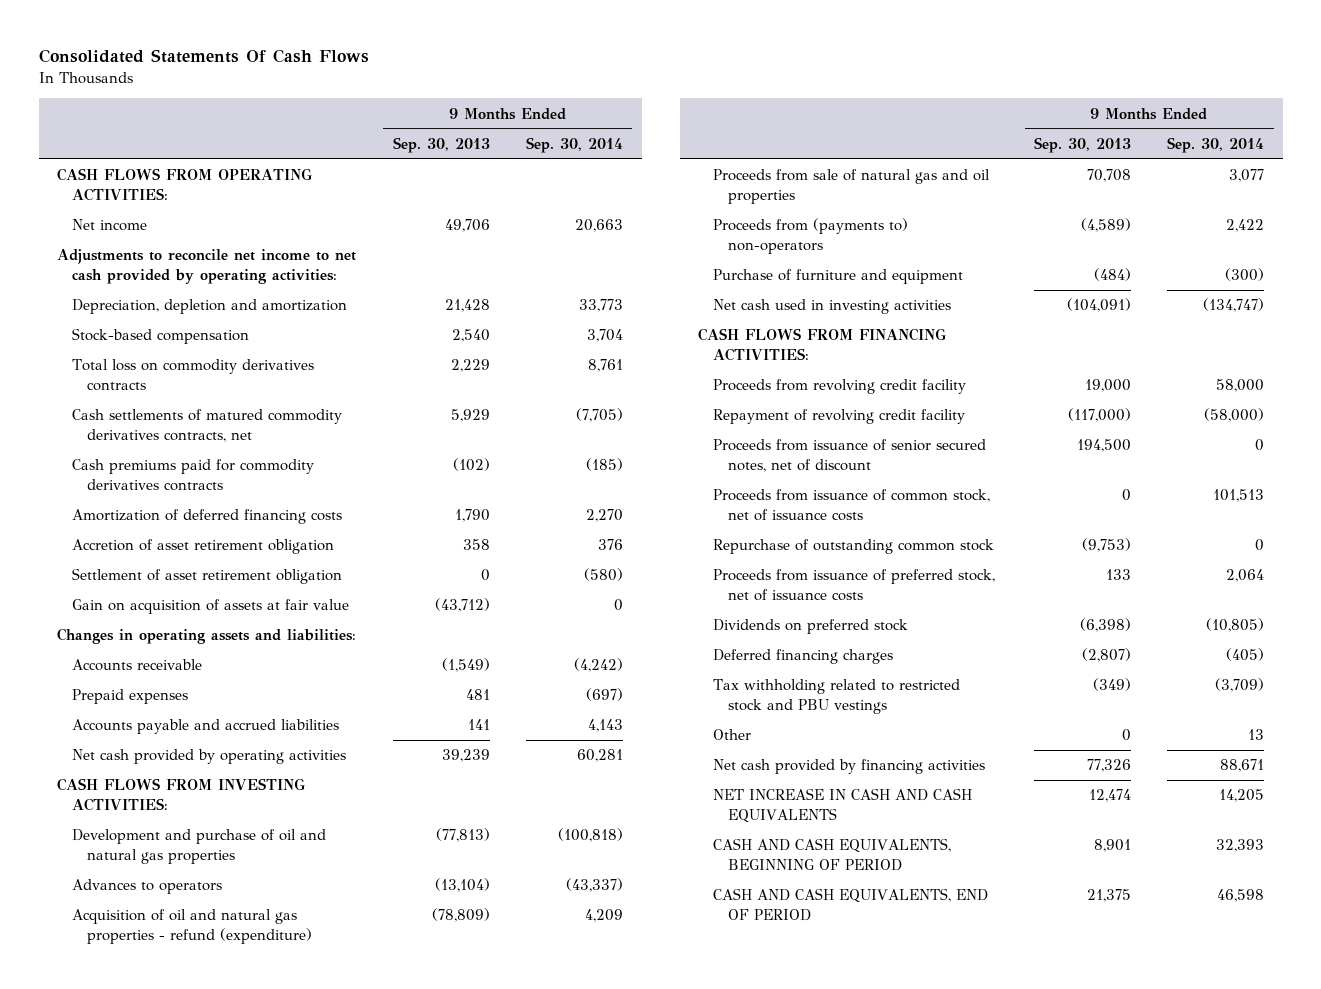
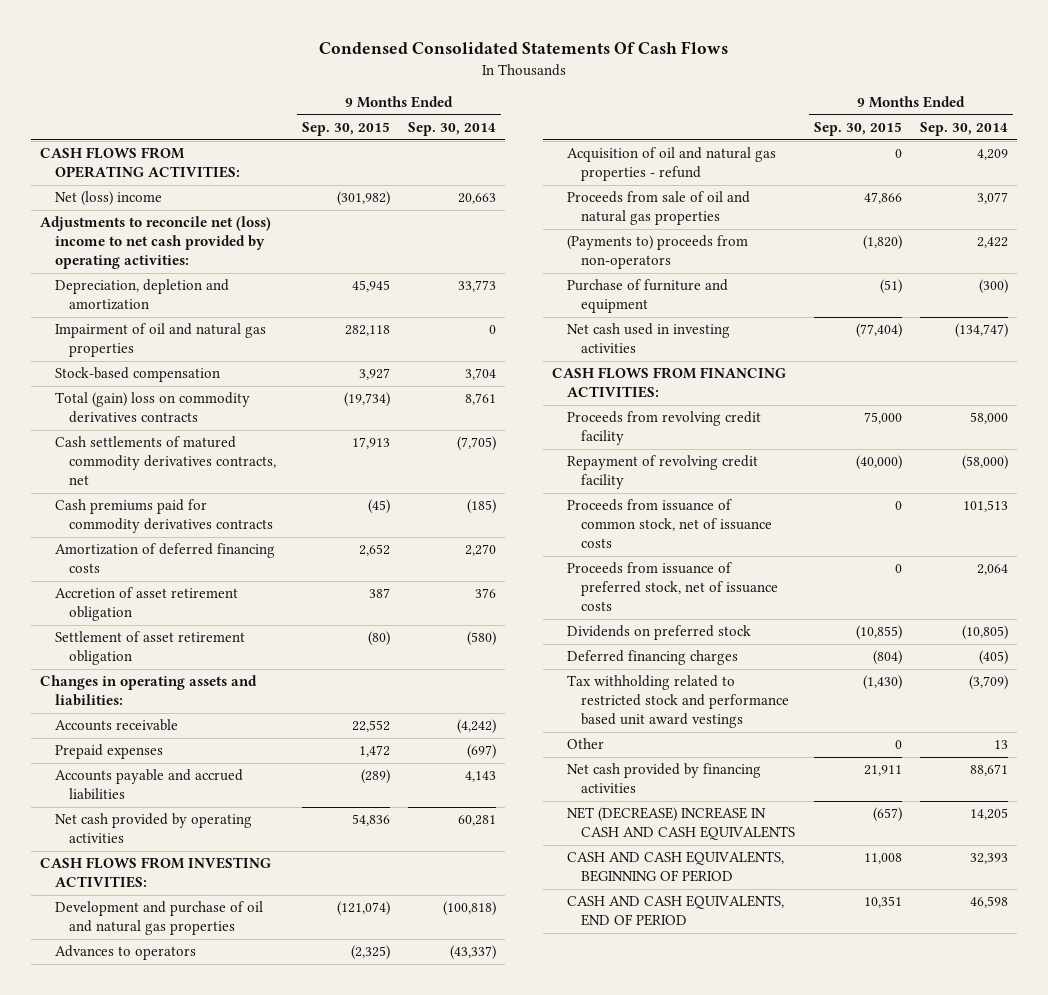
- Consolidated Statements Of Cash Flows
+ Condensed Consolidated Statements Of Cash Flows
- | 9 Months Ended Sep. 30, 2013 | 9 Months Ended Sep. 30, 2014
+ | 9 Months Ended Sep. 30, 2015 | 9 Months Ended Sep. 30, 2014
- Net income | 49,706 | 20,663
- Adjustments to reconcile net income to net cash provided by operating activities:
+ Net (loss) income | (301,982) | 20,663
+ Adjustments to reconcile net (loss) income to net cash provided by operating activities:
+ Impairment of oil and natural gas properties | 282,118 | 0
- Total loss on commodity derivatives contracts | 2,229 | 8,761
+ Total (gain) loss on commodity derivatives contracts | (19,734) | 8,761
- Gain on acquisition of assets at fair value | (43,712) | 0
- Acquisition of oil and natural gas properties - refund (expenditure) | (78,809) | 4,209
- Proceeds from sale of natural gas and oil properties | 70,708 | 3,077
- Proceeds from (payments to) non-operators | (4,589) | 2,422
+ Acquisition of oil and natural gas properties - refund | 0 | 4,209
+ Proceeds from sale of oil and natural gas properties | 47,866 | 3,077
+ (Payments to) proceeds from non-operators | (1,820) | 2,422
- Proceeds from issuance of senior secured notes, net of discount | 194,500 | 0
- Repurchase of outstanding common stock | (9,753) | 0
- Tax withholding related to restricted stock and PBU vestings | (349) | (3,709)
+ Tax withholding related to restricted stock and performance based unit award vestings | (1,430) | (3,709)
- NET INCREASE IN CASH AND CASH EQUIVALENTS | 12,474 | 14,205
+ NET (DECREASE) INCREASE IN CASH AND CASH EQUIVALENTS | (657) | 14,205

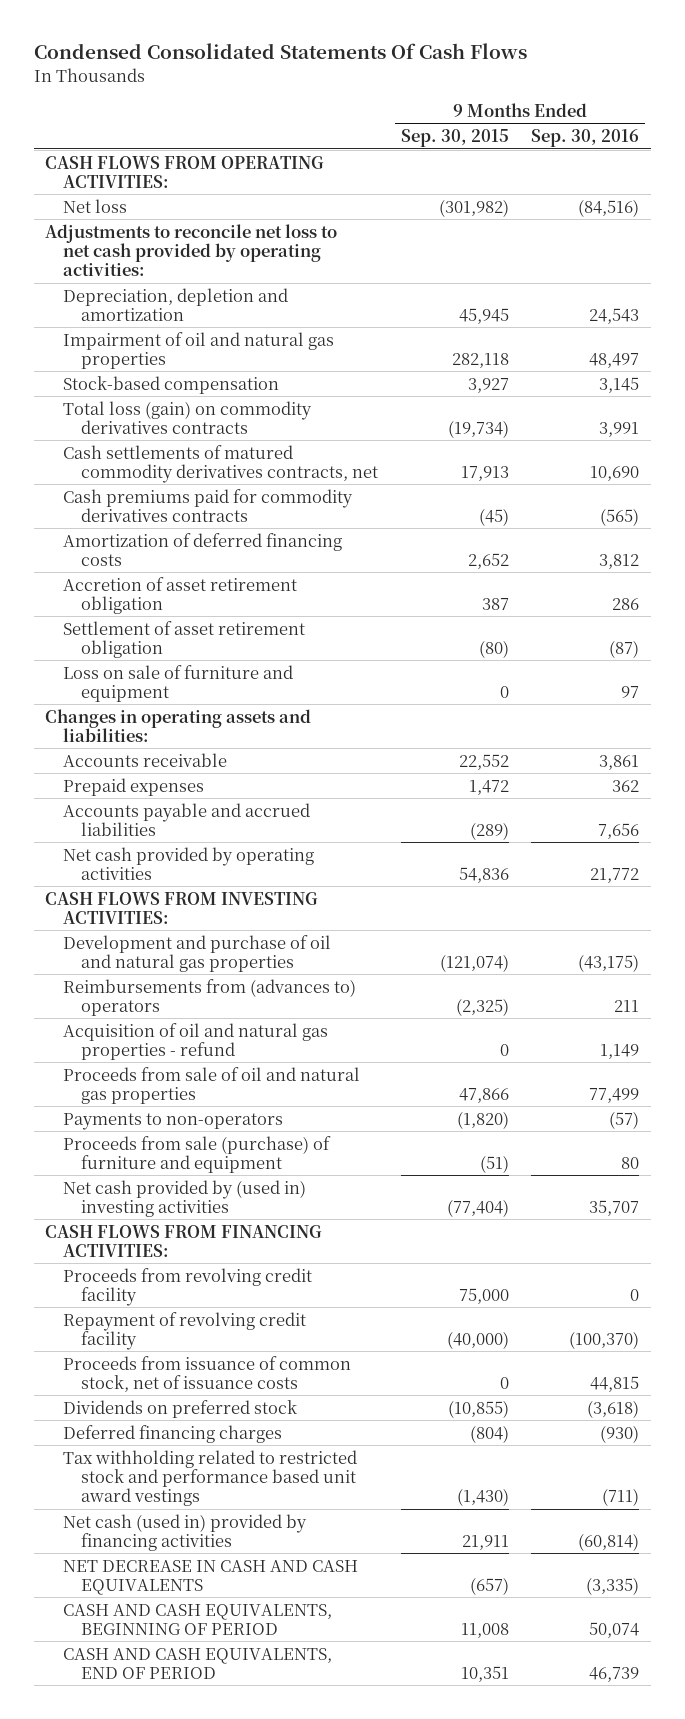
- | 9 Months Ended Sep. 30, 2015 | 9 Months Ended Sep. 30, 2014
+ | 9 Months Ended Sep. 30, 2015 | 9 Months Ended Sep. 30, 2016
- Net (loss) income | (301,982) | 20,663
- Adjustments to reconcile net (loss) income to net cash provided by operating activities:
+ Net loss | (301,982) | (84,516)
+ Adjustments to reconcile net loss to net cash provided by operating activities:
- Total (gain) loss on commodity derivatives contracts | (19,734) | 8,761
+ Total loss (gain) on commodity derivatives contracts | (19,734) | 3,991
+ Loss on sale of furniture and equipment | 0 | 97
- Advances to operators | (2,325) | (43,337)
+ Reimbursements from (advances to) operators | (2,325) | 211
- (Payments to) proceeds from non-operators | (1,820) | 2,422
- Purchase of furniture and equipment | (51) | (300)
- Net cash used in investing activities | (77,404) | (134,747)
+ Payments to non-operators | (1,820) | (57)
+ Proceeds from sale (purchase) of furniture and equipment | (51) | 80
+ Net cash provided by (used in) investing activities | (77,404) | 35,707
- Proceeds from issuance of preferred stock, net of issuance costs | 0 | 2,064
- Other | 0 | 13
- Net cash provided by financing activities | 21,911 | 88,671
- NET (DECREASE) INCREASE IN CASH AND CASH EQUIVALENTS | (657) | 14,205
+ Net cash (used in) provided by financing activities | 21,911 | (60,814)
+ NET DECREASE IN CASH AND CASH EQUIVALENTS | (657) | (3,335)

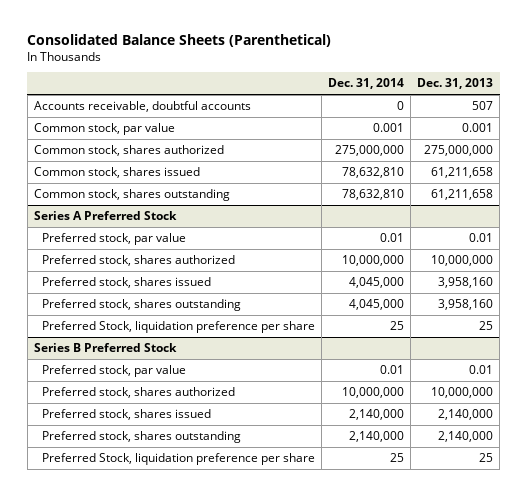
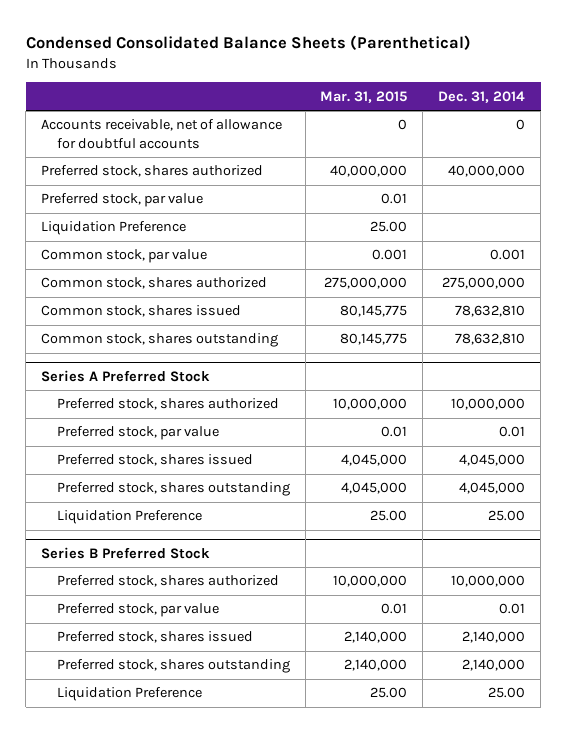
- Consolidated Balance Sheets (Parenthetical)
+ Condensed Consolidated Balance Sheets (Parenthetical)
- | Dec. 31, 2014 | Dec. 31, 2013
+ | Mar. 31, 2015 | Dec. 31, 2014
- Accounts receivable, doubtful accounts | 0 | 507
+ Accounts receivable, net of allowance for doubtful accounts | 0 | 0
+ Preferred stock, shares authorized | 40,000,000 | 40,000,000
+ Preferred stock, par value | 0.01 |
+ Liquidation Preference | 25.00 |
@ Series A Preferred Stock
moved down: Preferred stock, par value | 0.01 | 0.01
- Preferred Stock, liquidation preference per share | 25 | 25
+ Liquidation Preference | 25.00 | 25.00
@ Series B Preferred Stock
moved down: Preferred stock, par value | 0.01 | 0.01
- Preferred Stock, liquidation preference per share | 25 | 25
+ Liquidation Preference | 25.00 | 25.00

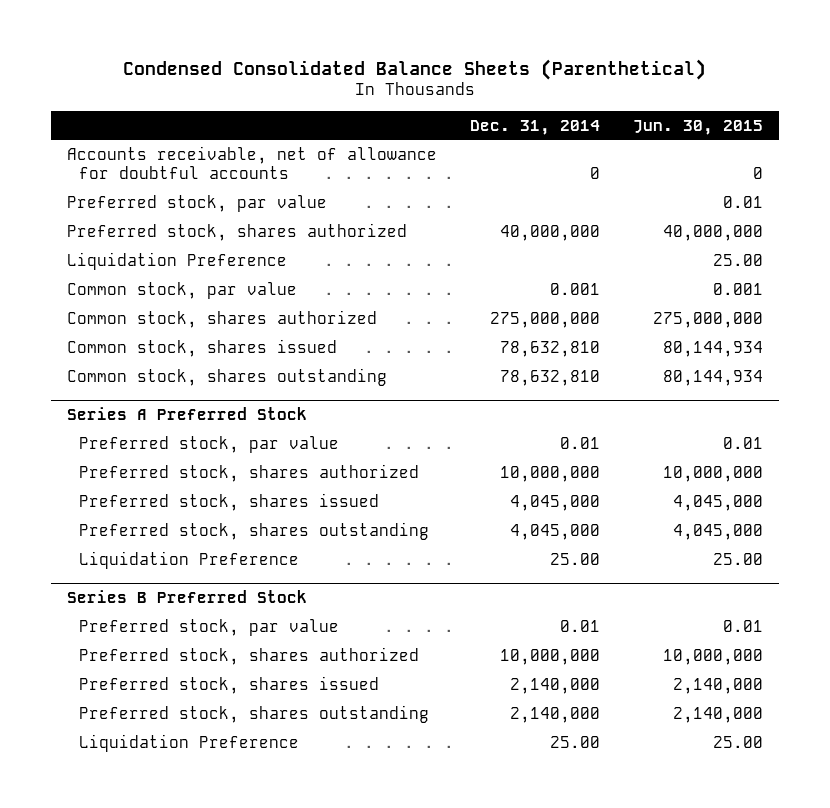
- | Mar. 31, 2015 | Dec. 31, 2014
+ | Dec. 31, 2014 | Jun. 30, 2015
moved down: Preferred stock, shares authorized | 40,000,000 | 40,000,000
@ Series A Preferred Stock
moved down: Preferred stock, shares authorized | 10,000,000 | 10,000,000
@ Series B Preferred Stock
moved down: Preferred stock, shares authorized | 10,000,000 | 10,000,000

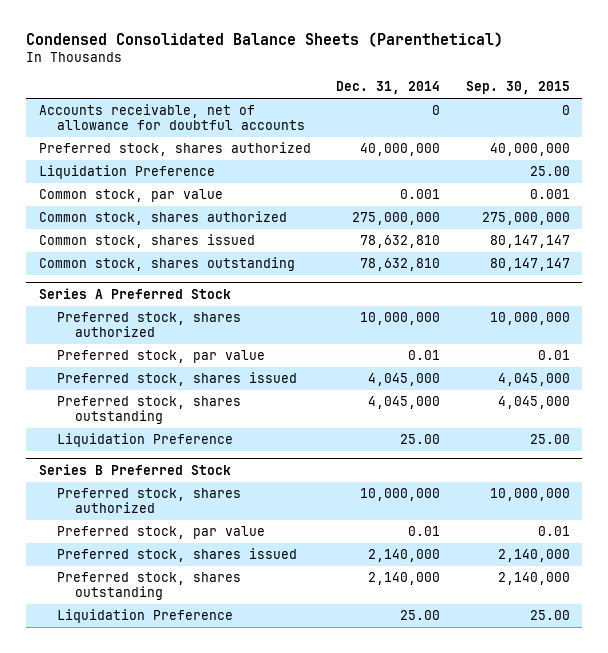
- | Dec. 31, 2014 | Jun. 30, 2015
+ | Dec. 31, 2014 | Sep. 30, 2015
- Preferred stock, par value | | 0.01
@ Series A Preferred Stock
moved down: Preferred stock, par value | 0.01 | 0.01
@ Series B Preferred Stock
moved down: Preferred stock, par value | 0.01 | 0.01

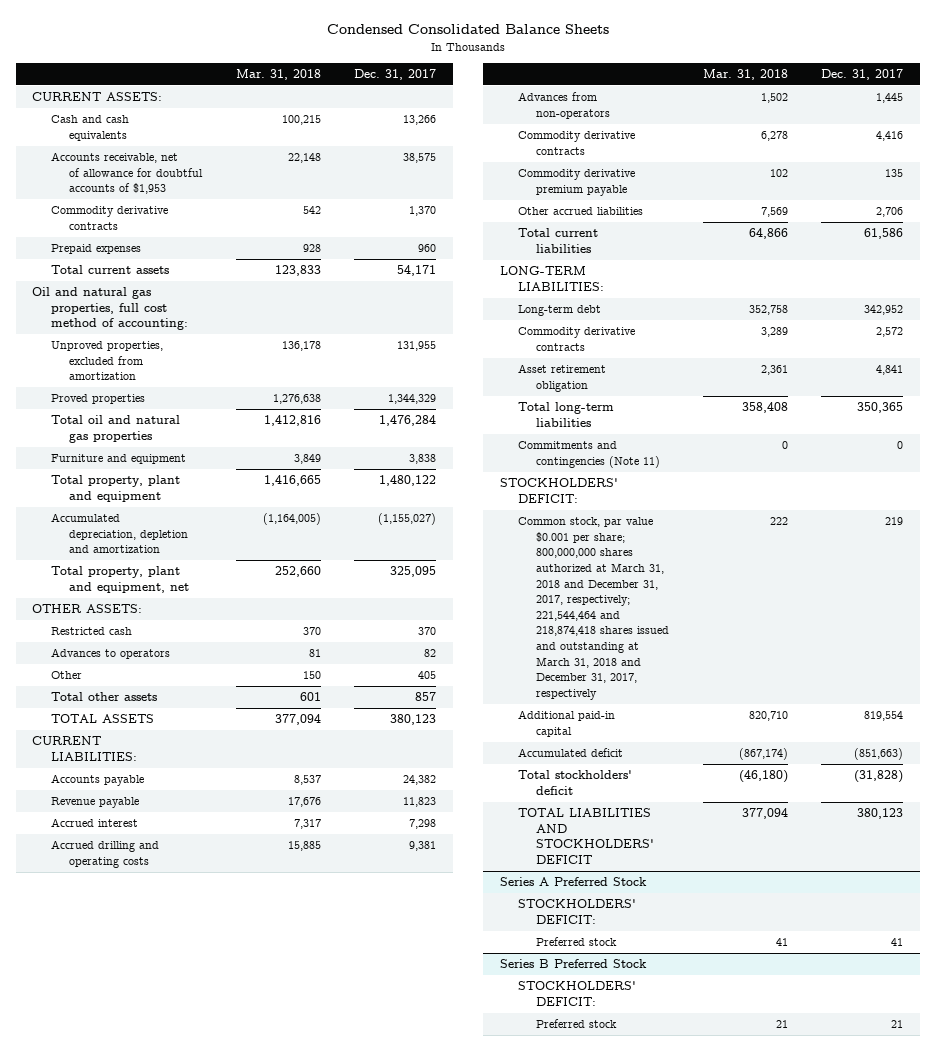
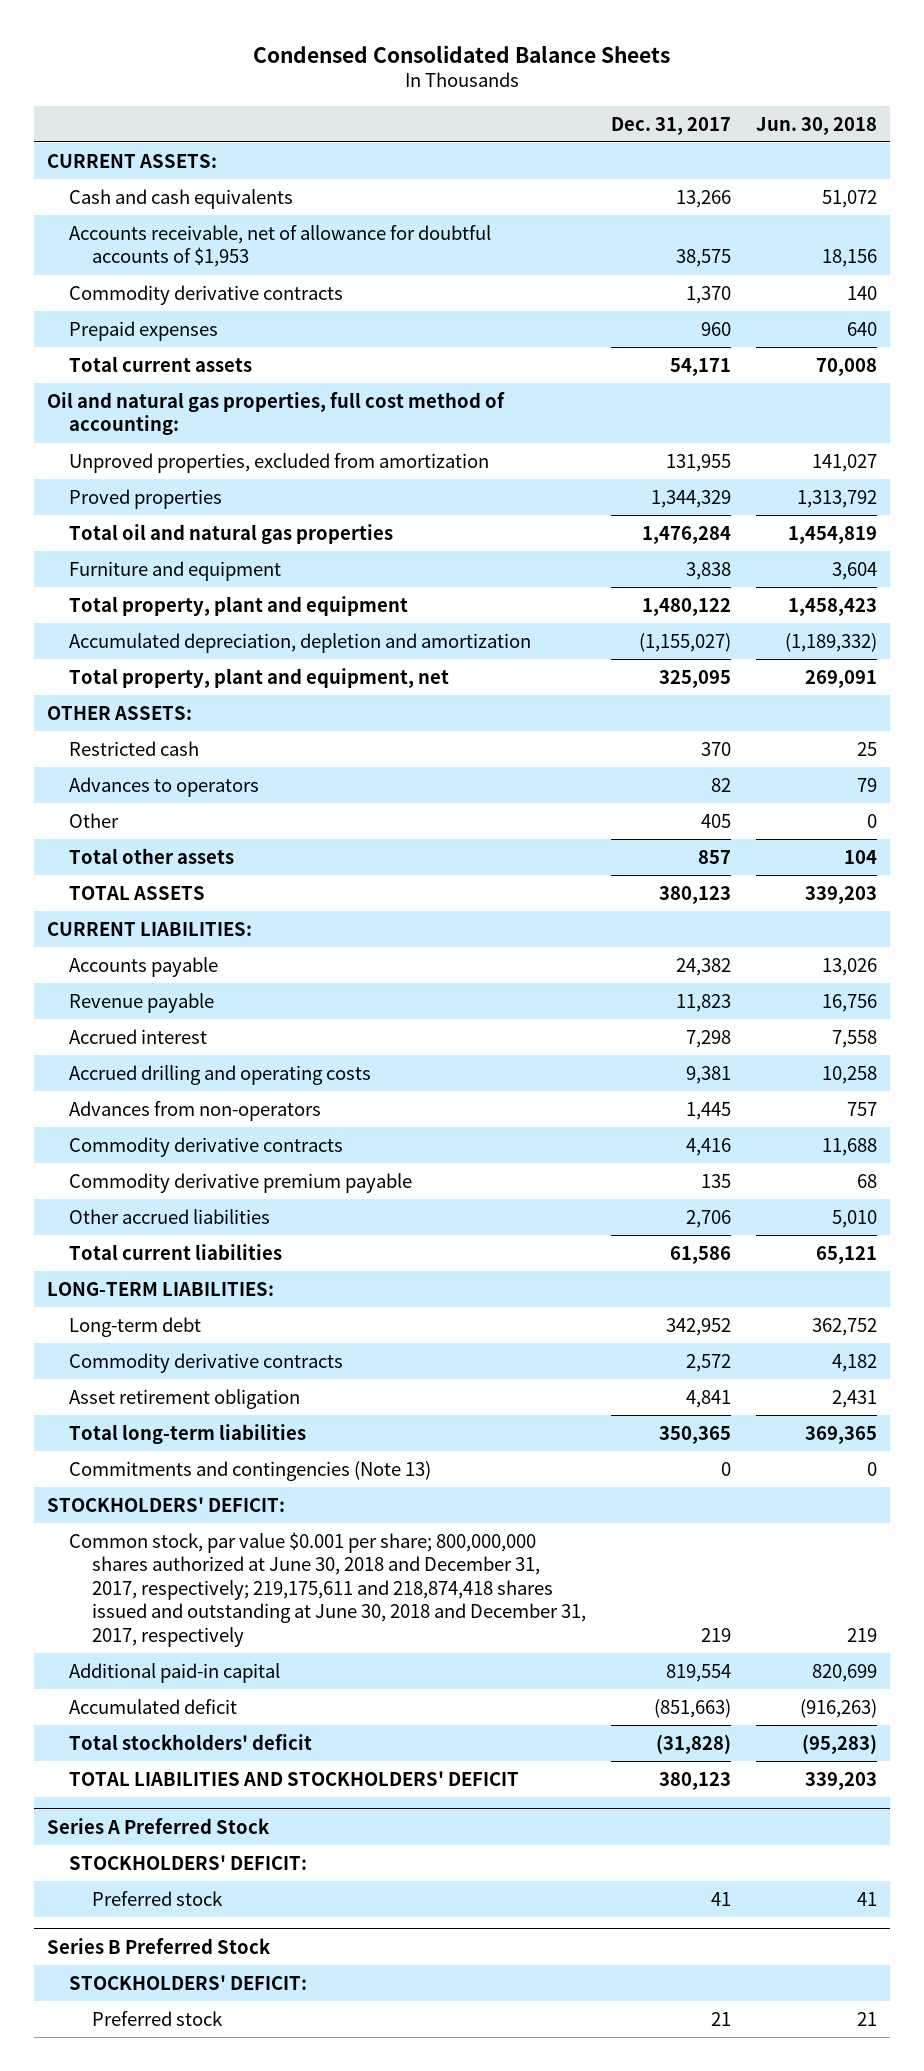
- | Mar. 31, 2018 | Dec. 31, 2017
+ | Dec. 31, 2017 | Jun. 30, 2018
- Commitments and contingencies (Note 11) | 0 | 0
+ Commitments and contingencies (Note 13) | 0 | 0
- Common stock, par value $0.001 per share; 800,000,000 shares authorized at March 31, 2018 and December 31, 2017, respectively; 221,544,464 and 218,874,418 shares issued and outstanding at March 31, 2018 and December 31, 2017, respectively | 222 | 219
+ Common stock, par value $0.001 per share; 800,000,000 shares authorized at June 30, 2018 and December 31, 2017, respectively; 219,175,611 and 218,874,418 shares issued and outstanding at June 30, 2018 and December 31, 2017, respectively | 219 | 219

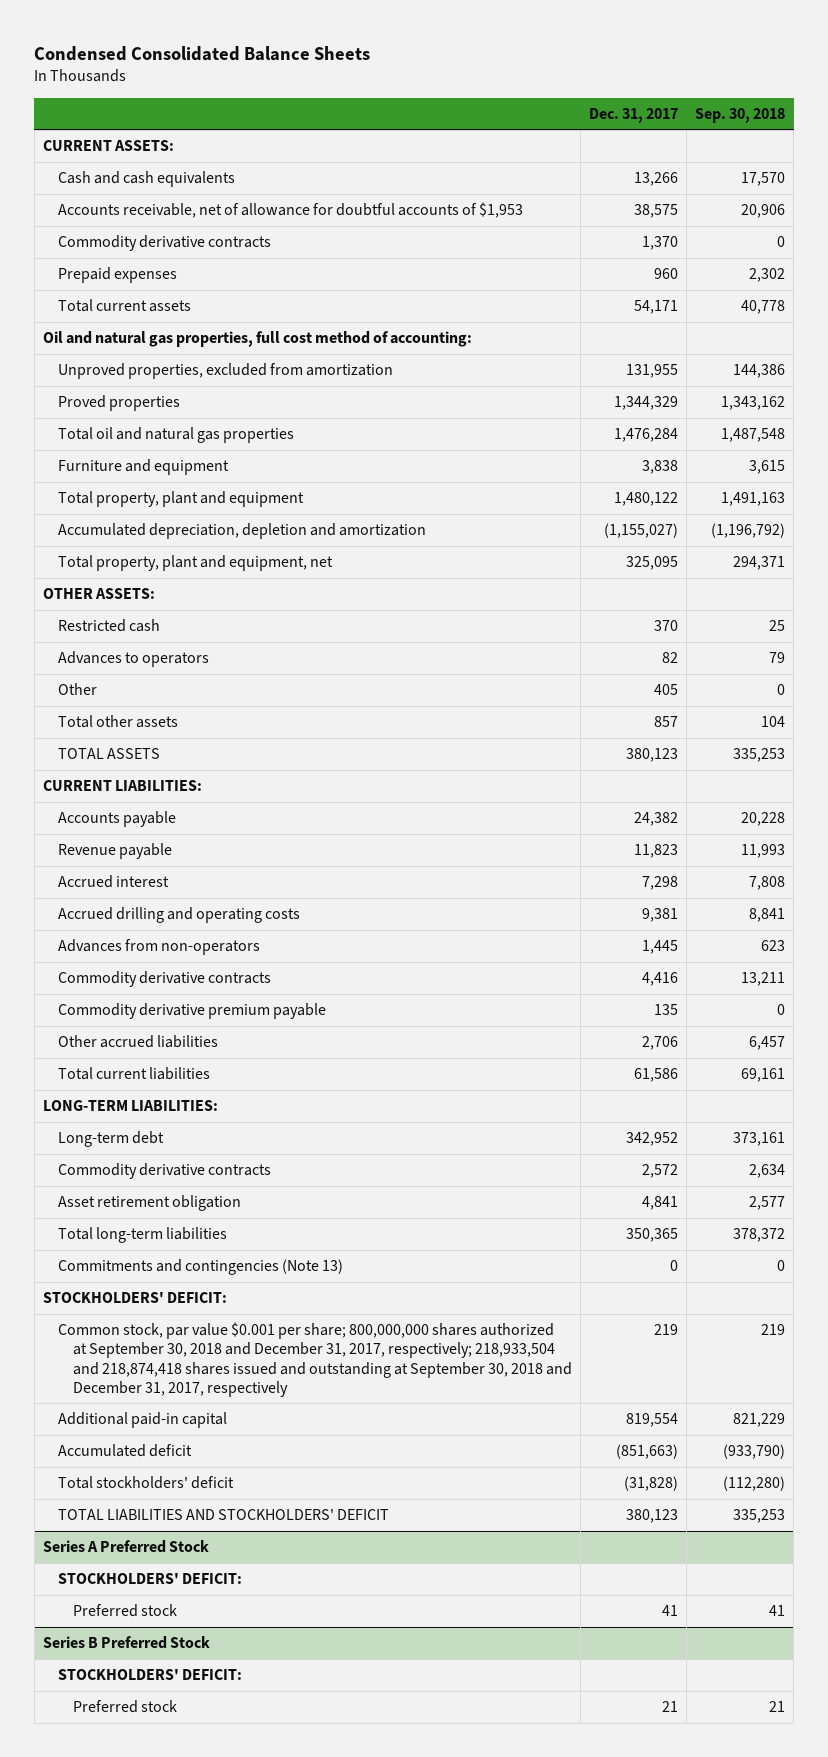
- | Dec. 31, 2017 | Jun. 30, 2018
+ | Dec. 31, 2017 | Sep. 30, 2018
- Common stock, par value $0.001 per share; 800,000,000 shares authorized at June 30, 2018 and December 31, 2017, respectively; 219,175,611 and 218,874,418 shares issued and outstanding at June 30, 2018 and December 31, 2017, respectively | 219 | 219
+ Common stock, par value $0.001 per share; 800,000,000 shares authorized at September 30, 2018 and December 31, 2017, respectively; 218,933,504 and 218,874,418 shares issued and outstanding at September 30, 2018 and December 31, 2017, respectively | 219 | 219

